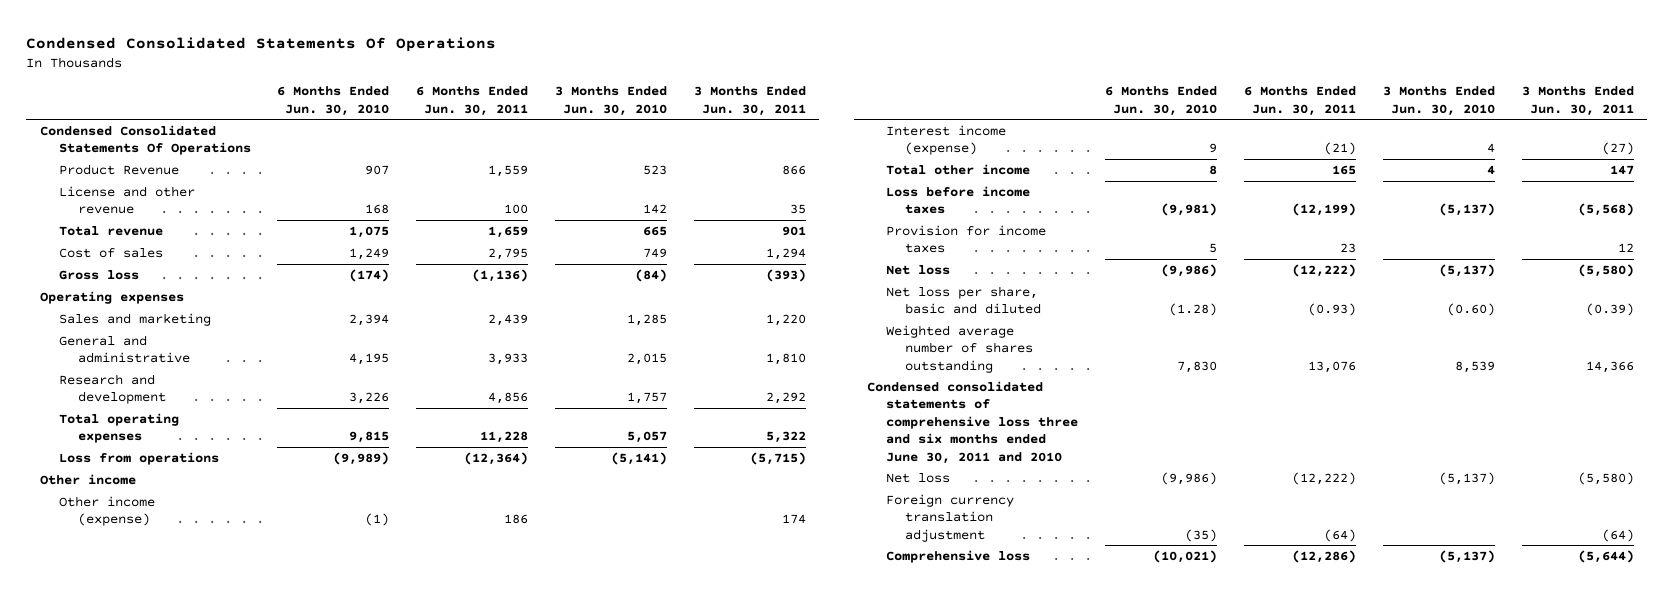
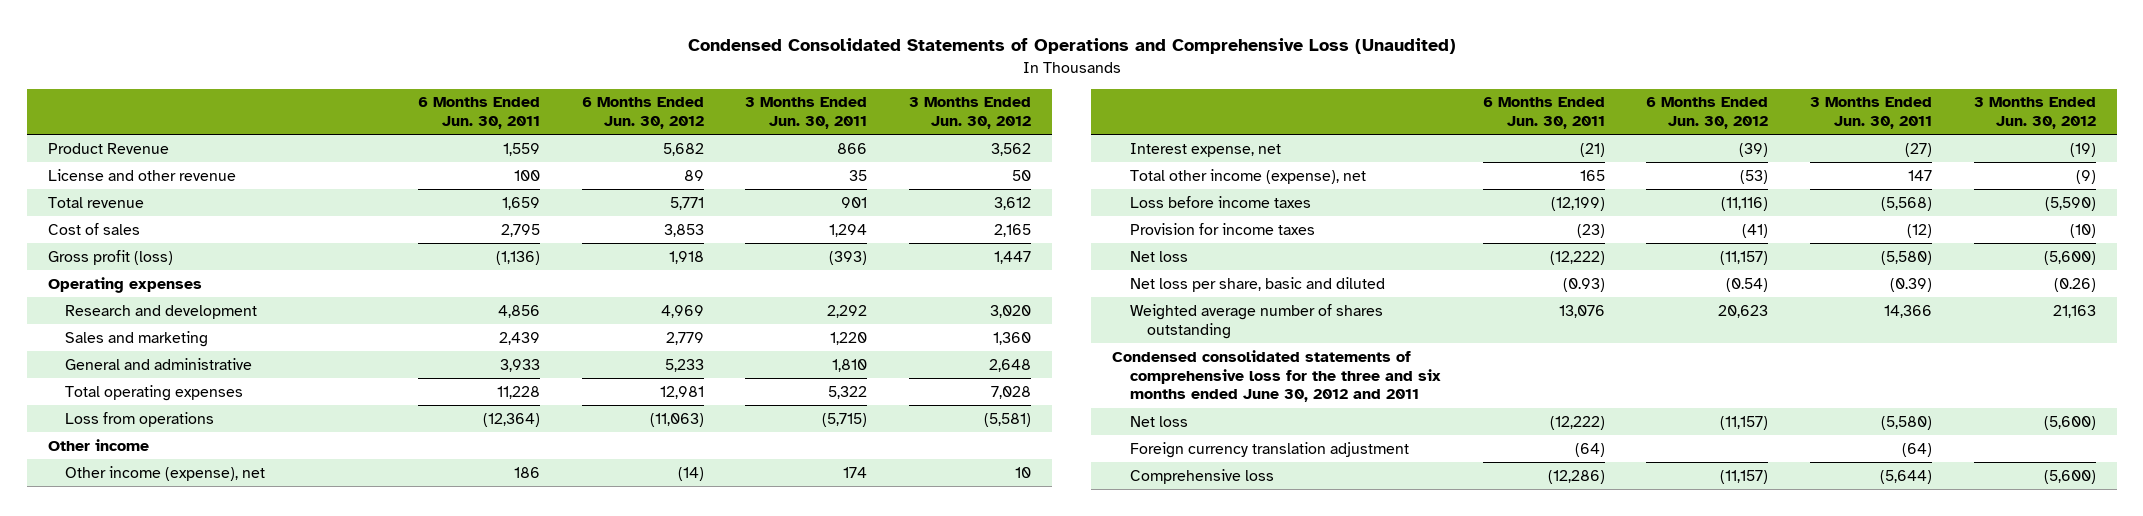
- Condensed Consolidated Statements Of Operations
+ Condensed Consolidated Statements of Operations and Comprehensive Loss (Unaudited)
- | 6 Months Ended Jun. 30, 2010 | 6 Months Ended Jun. 30, 2011 | 3 Months Ended Jun. 30, 2010 | 3 Months Ended Jun. 30, 2011
+ | 6 Months Ended Jun. 30, 2011 | 6 Months Ended Jun. 30, 2012 | 3 Months Ended Jun. 30, 2011 | 3 Months Ended Jun. 30, 2012
- Condensed Consolidated Statements Of Operations
- Gross loss | (174) | (1,136) | (84) | (393)
+ Gross profit (loss) | (1,136) | 1,918 | (393) | 1,447
moved up: Research and development | 4,856 | 4,969 | 2,292 | 3,020
- Other income (expense) | (1) | 186 | | 174
- Interest income (expense) | 9 | (21) | 4 | (27)
- Total other income | 8 | 165 | 4 | 147
+ Other income (expense), net | 186 | (14) | 174 | 10
+ Interest expense, net | (21) | (39) | (27) | (19)
+ Total other income (expense), net | 165 | (53) | 147 | (9)
- Provision for income taxes | 5 | 23 | | 12
+ Provision for income taxes | (23) | (41) | (12) | (10)
- Condensed consolidated statements of comprehensive loss three and six months ended June 30, 2011 and 2010
+ Condensed consolidated statements of comprehensive loss for the three and six months ended June 30, 2012 and 2011

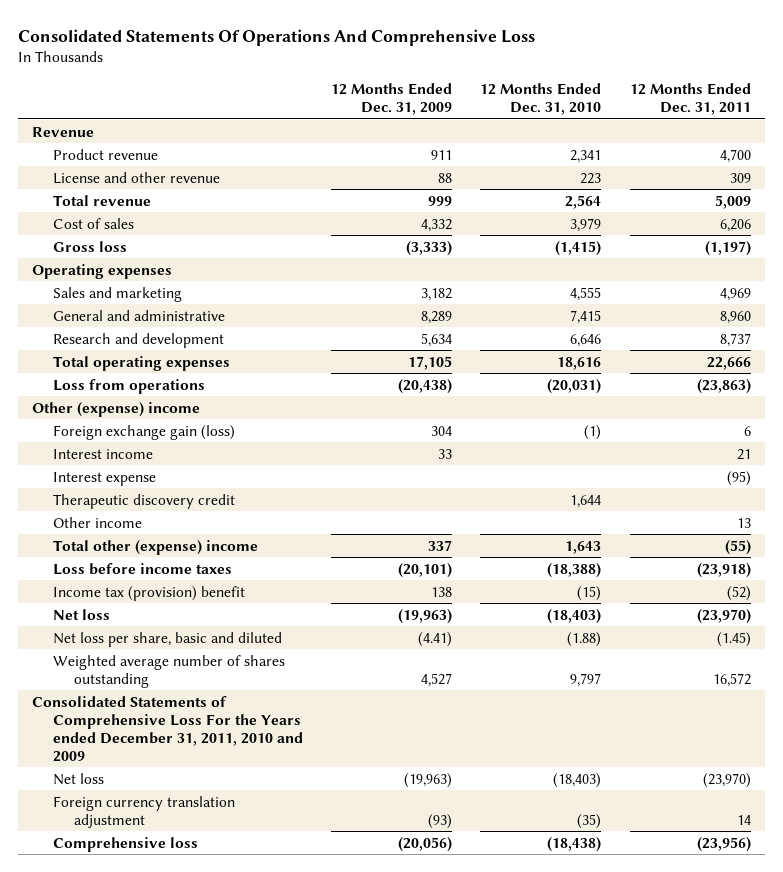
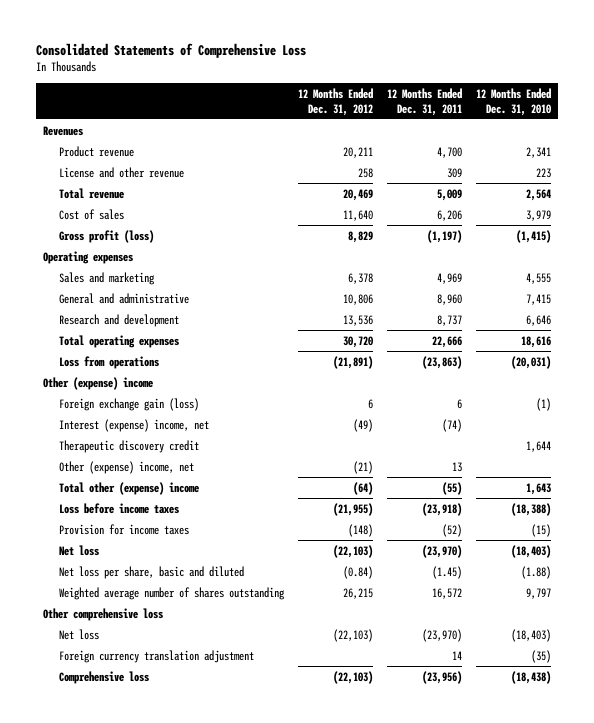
- Consolidated Statements Of Operations And Comprehensive Loss
+ Consolidated Statements of Comprehensive Loss
- | 12 Months Ended Dec. 31, 2009 | 12 Months Ended Dec. 31, 2010 | 12 Months Ended Dec. 31, 2011
+ | 12 Months Ended Dec. 31, 2012 | 12 Months Ended Dec. 31, 2011 | 12 Months Ended Dec. 31, 2010
- Revenue
+ Revenues
- Gross loss | (3,333) | (1,415) | (1,197)
+ Gross profit (loss) | 8,829 | (1,197) | (1,415)
- Interest income | 33 | | 21
- Interest expense | | | (95)
+ Interest (expense) income, net | (49) | (74) |
- Other income | | | 13
+ Other (expense) income, net | (21) | 13 |
- Income tax (provision) benefit | 138 | (15) | (52)
+ Provision for income taxes | (148) | (52) | (15)
- Consolidated Statements of Comprehensive Loss For the Years ended December 31, 2011, 2010 and 2009
+ Other comprehensive loss

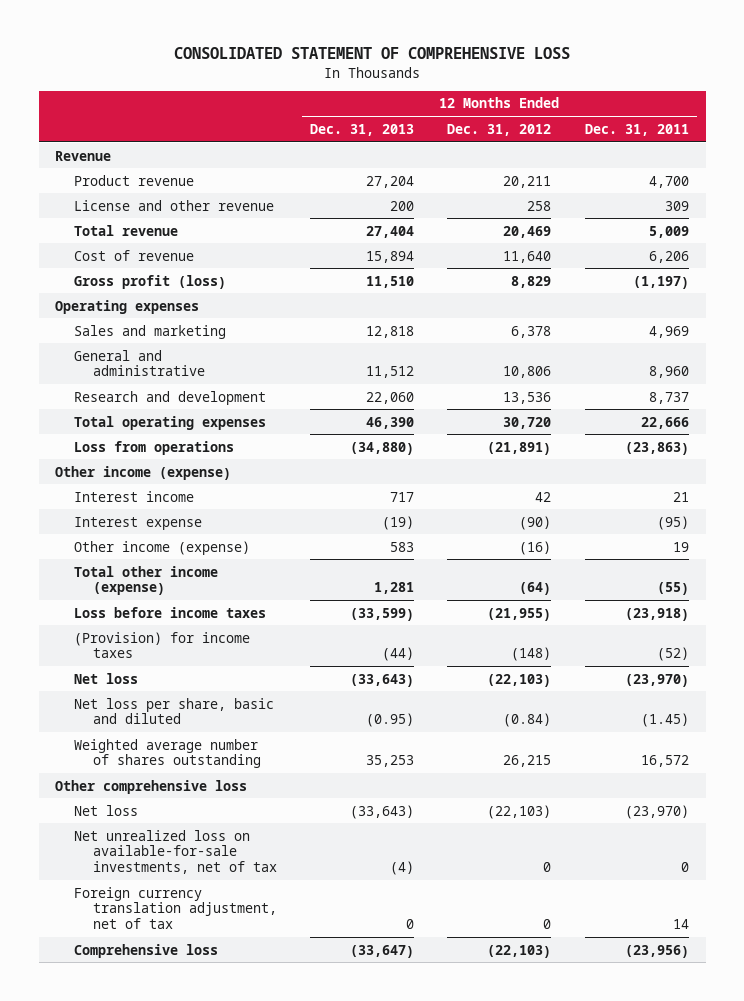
- Consolidated Statements of Comprehensive Loss
+ CONSOLIDATED STATEMENT OF COMPREHENSIVE LOSS
- | 12 Months Ended Dec. 31, 2012 | 12 Months Ended Dec. 31, 2011 | 12 Months Ended Dec. 31, 2010
+ | 12 Months Ended Dec. 31, 2013 | 12 Months Ended Dec. 31, 2012 | 12 Months Ended Dec. 31, 2011
- Revenues
+ Revenue
- Cost of sales | 11,640 | 6,206 | 3,979
+ Cost of revenue | 15,894 | 11,640 | 6,206
- Other (expense) income
- Foreign exchange gain (loss) | 6 | 6 | (1)
- Interest (expense) income, net | (49) | (74) |
- Therapeutic discovery credit | | | 1,644
- Other (expense) income, net | (21) | 13 |
- Total other (expense) income | (64) | (55) | 1,643
+ Other income (expense)
+ Interest income | 717 | 42 | 21
+ Interest expense | (19) | (90) | (95)
+ Other income (expense) | 583 | (16) | 19
+ Total other income (expense) | 1,281 | (64) | (55)
- Provision for income taxes | (148) | (52) | (15)
+ (Provision) for income taxes | (44) | (148) | (52)
- Foreign currency translation adjustment | | 14 | (35)
+ Net unrealized loss on available-for-sale investments, net of tax | (4) | 0 | 0
+ Foreign currency translation adjustment, net of tax | 0 | 0 | 14

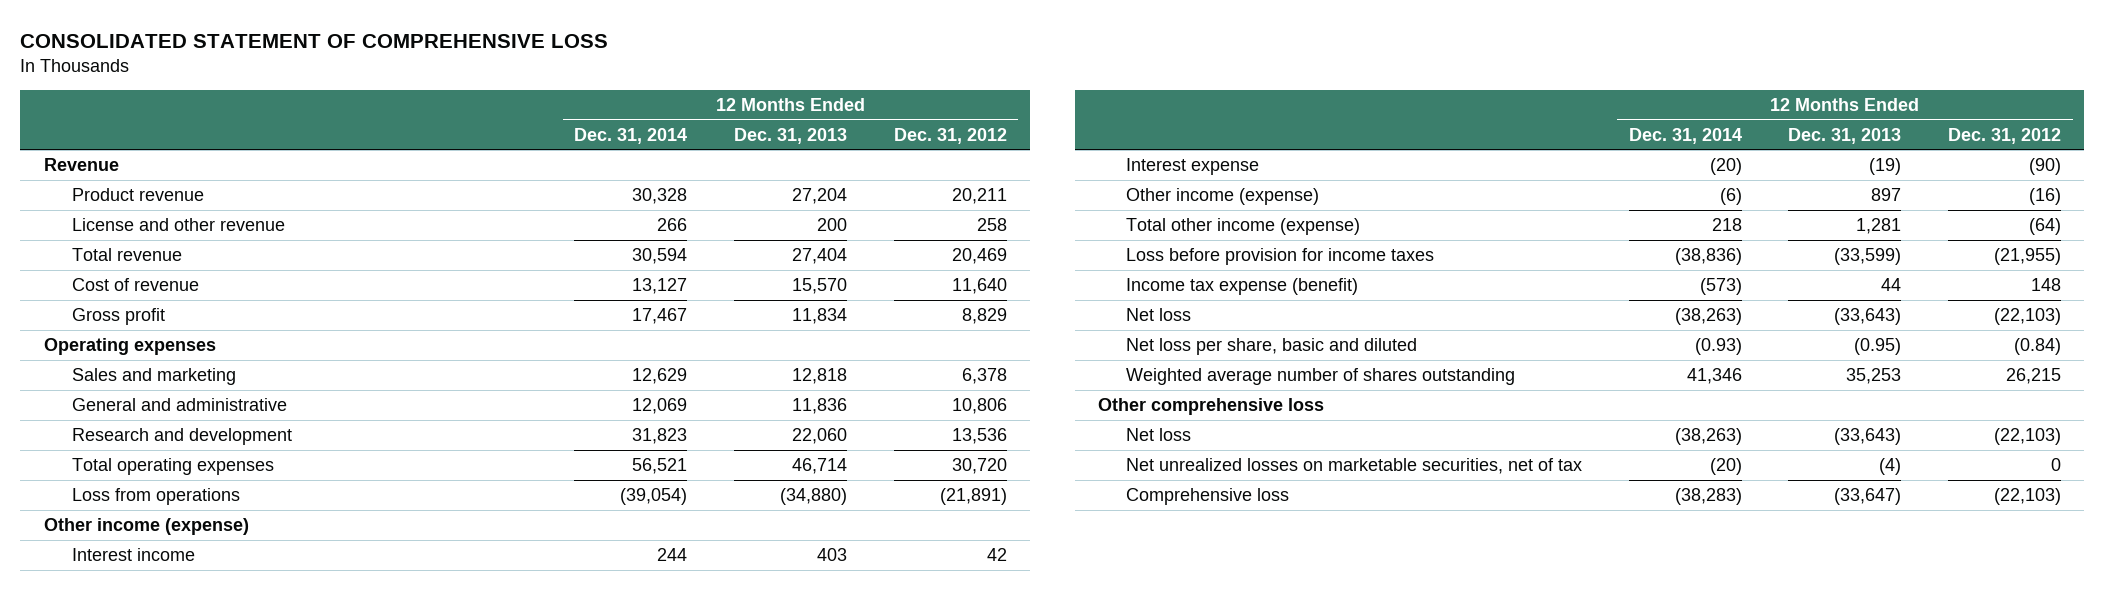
- | 12 Months Ended Dec. 31, 2013 | 12 Months Ended Dec. 31, 2012 | 12 Months Ended Dec. 31, 2011
+ | 12 Months Ended Dec. 31, 2014 | 12 Months Ended Dec. 31, 2013 | 12 Months Ended Dec. 31, 2012
- Cost of revenue | 15,894 | 11,640 | 6,206
- Gross profit (loss) | 11,510 | 8,829 | (1,197)
+ Cost of revenue | 13,127 | 15,570 | 11,640
+ Gross profit | 17,467 | 11,834 | 8,829
- General and administrative | 11,512 | 10,806 | 8,960
+ General and administrative | 12,069 | 11,836 | 10,806
- Total operating expenses | 46,390 | 30,720 | 22,666
+ Total operating expenses | 56,521 | 46,714 | 30,720
- Interest income | 717 | 42 | 21
+ Interest income | 244 | 403 | 42
- Other income (expense) | 583 | (16) | 19
+ Other income (expense) | (6) | 897 | (16)
- Loss before income taxes | (33,599) | (21,955) | (23,918)
- (Provision) for income taxes | (44) | (148) | (52)
+ Loss before provision for income taxes | (38,836) | (33,599) | (21,955)
+ Income tax expense (benefit) | (573) | 44 | 148
- Net unrealized loss on available-for-sale investments, net of tax | (4) | 0 | 0
- Foreign currency translation adjustment, net of tax | 0 | 0 | 14
+ Net unrealized losses on marketable securities, net of tax | (20) | (4) | 0

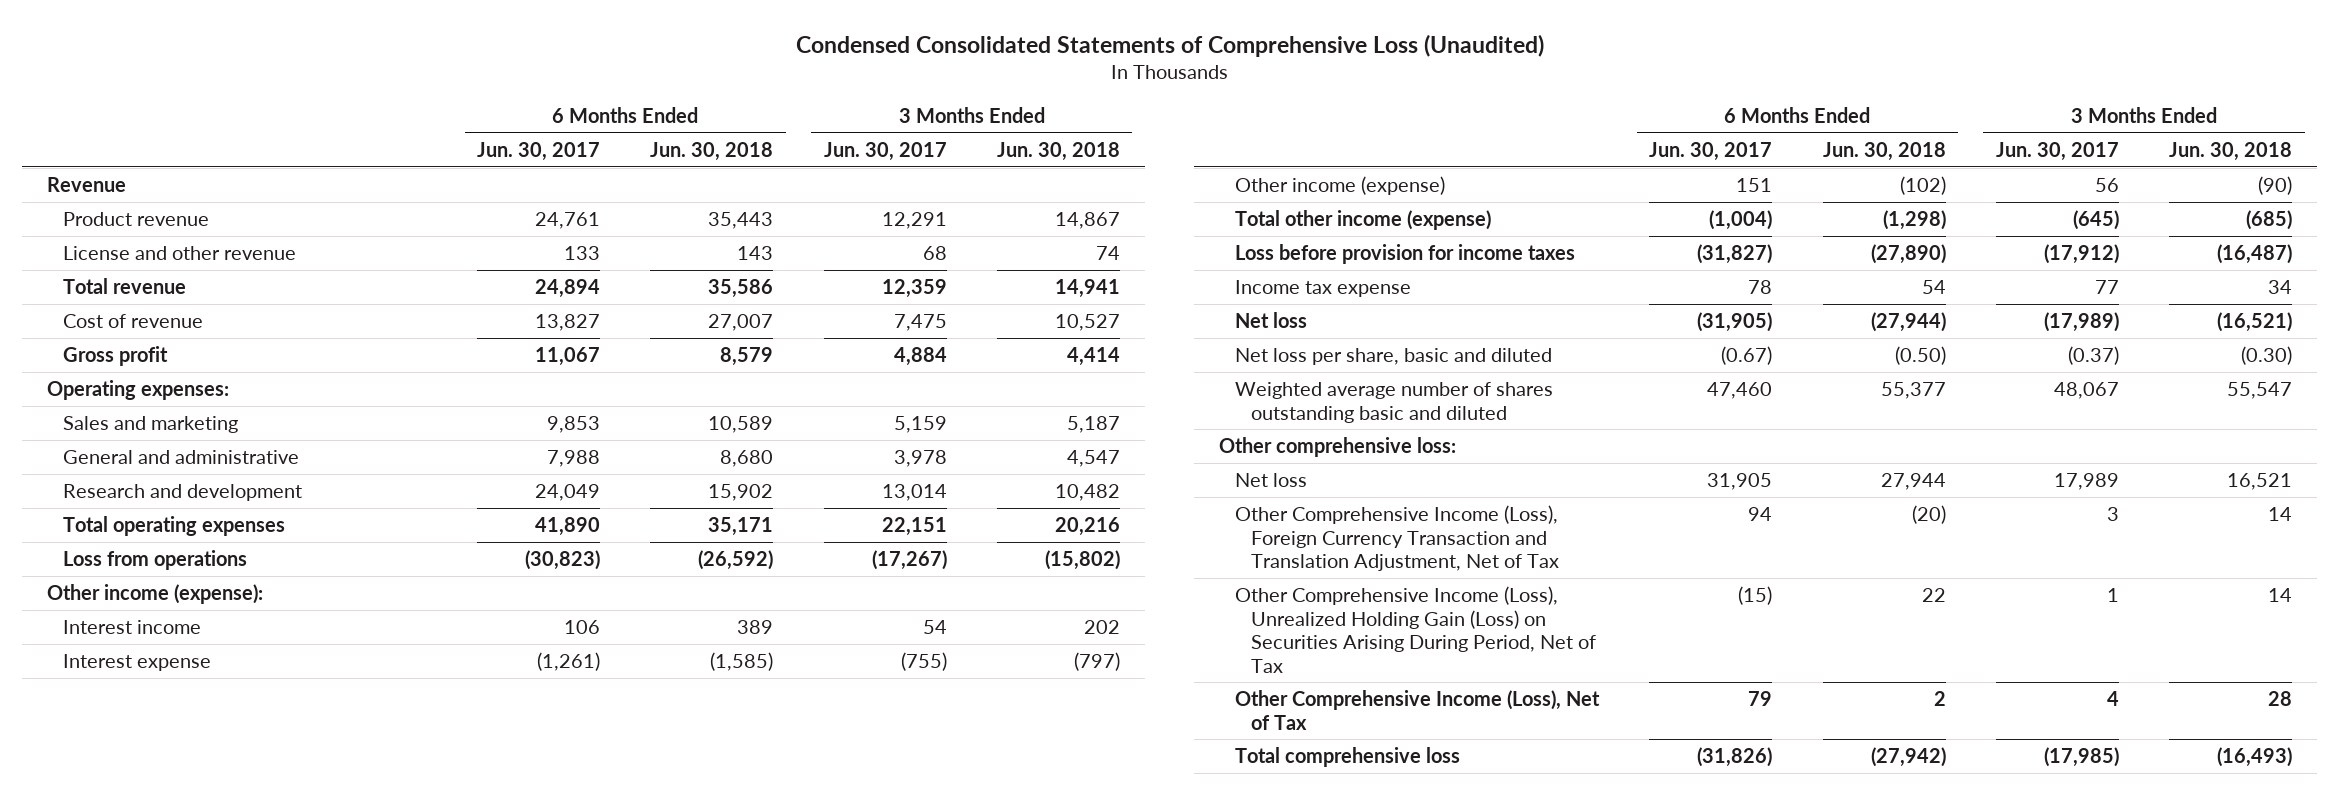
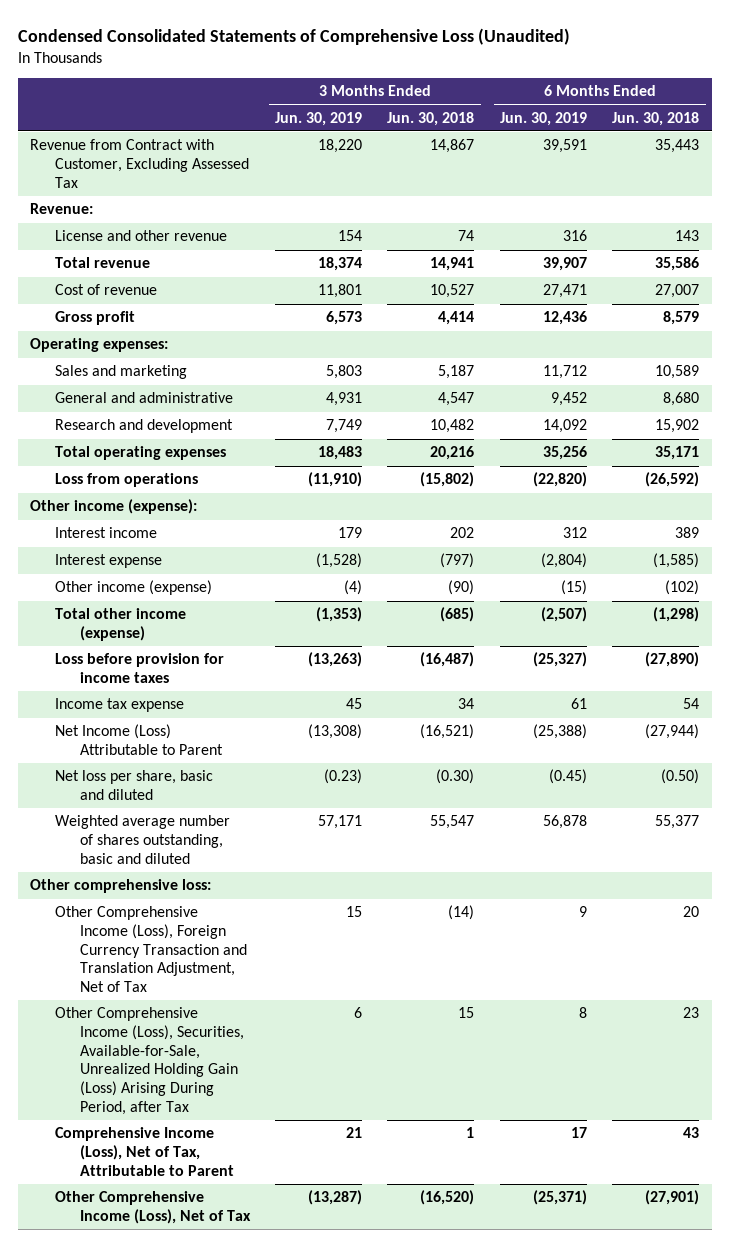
- | 6 Months Ended Jun. 30, 2017 | 6 Months Ended Jun. 30, 2018 | 3 Months Ended Jun. 30, 2017 | 3 Months Ended Jun. 30, 2018
+ | 3 Months Ended Jun. 30, 2019 | 3 Months Ended Jun. 30, 2018 | 6 Months Ended Jun. 30, 2019 | 6 Months Ended Jun. 30, 2018
- Revenue
- Product revenue | 24,761 | 35,443 | 12,291 | 14,867
+ Revenue from Contract with Customer, Excluding Assessed Tax | 18,220 | 14,867 | 39,591 | 35,443
+ Revenue:
- Net loss | (31,905) | (27,944) | (17,989) | (16,521)
+ Net Income (Loss) Attributable to Parent | (13,308) | (16,521) | (25,388) | (27,944)
- Weighted average number of shares outstanding basic and diluted | 47,460 | 55,377 | 48,067 | 55,547
+ Weighted average number of shares outstanding, basic and diluted | 57,171 | 55,547 | 56,878 | 55,377
- Net loss | 31,905 | 27,944 | 17,989 | 16,521
- Other Comprehensive Income (Loss), Foreign Currency Transaction and Translation Adjustment, Net of Tax | 94 | (20) | 3 | 14
- Other Comprehensive Income (Loss), Unrealized Holding Gain (Loss) on Securities Arising During Period, Net of Tax | (15) | 22 | 1 | 14
- Other Comprehensive Income (Loss), Net of Tax | 79 | 2 | 4 | 28
- Total comprehensive loss | (31,826) | (27,942) | (17,985) | (16,493)
+ Other Comprehensive Income (Loss), Foreign Currency Transaction and Translation Adjustment, Net of Tax | 15 | (14) | 9 | 20
+ Other Comprehensive Income (Loss), Securities, Available-for-Sale, Unrealized Holding Gain (Loss) Arising During Period, after Tax | 6 | 15 | 8 | 23
+ Comprehensive Income (Loss), Net of Tax, Attributable to Parent | 21 | 1 | 17 | 43
+ Other Comprehensive Income (Loss), Net of Tax | (13,287) | (16,520) | (25,371) | (27,901)

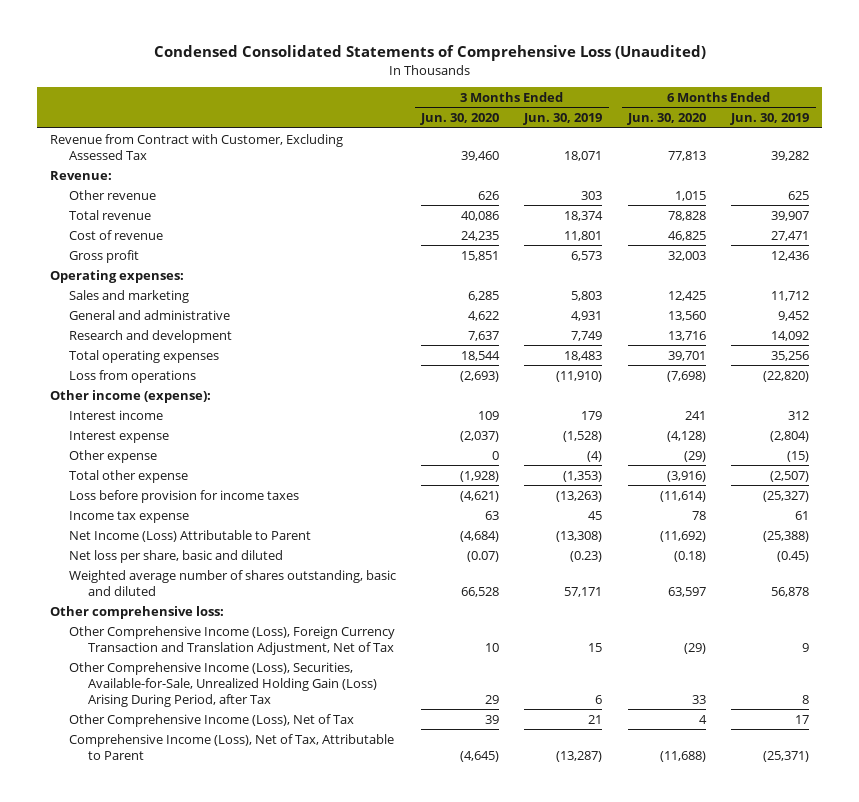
- | 3 Months Ended Jun. 30, 2019 | 3 Months Ended Jun. 30, 2018 | 6 Months Ended Jun. 30, 2019 | 6 Months Ended Jun. 30, 2018
+ | 3 Months Ended Jun. 30, 2020 | 3 Months Ended Jun. 30, 2019 | 6 Months Ended Jun. 30, 2020 | 6 Months Ended Jun. 30, 2019
- Revenue from Contract with Customer, Excluding Assessed Tax | 18,220 | 14,867 | 39,591 | 35,443
+ Revenue from Contract with Customer, Excluding Assessed Tax | 39,460 | 18,071 | 77,813 | 39,282
- License and other revenue | 154 | 74 | 316 | 143
+ Other revenue | 626 | 303 | 1,015 | 625
- Other income (expense) | (4) | (90) | (15) | (102)
- Total other income (expense) | (1,353) | (685) | (2,507) | (1,298)
+ Other expense | 0 | (4) | (29) | (15)
+ Total other expense | (1,928) | (1,353) | (3,916) | (2,507)
- Comprehensive Income (Loss), Net of Tax, Attributable to Parent | 21 | 1 | 17 | 43
- Other Comprehensive Income (Loss), Net of Tax | (13,287) | (16,520) | (25,371) | (27,901)
+ Other Comprehensive Income (Loss), Net of Tax | 39 | 21 | 4 | 17
+ Comprehensive Income (Loss), Net of Tax, Attributable to Parent | (4,645) | (13,287) | (11,688) | (25,371)

